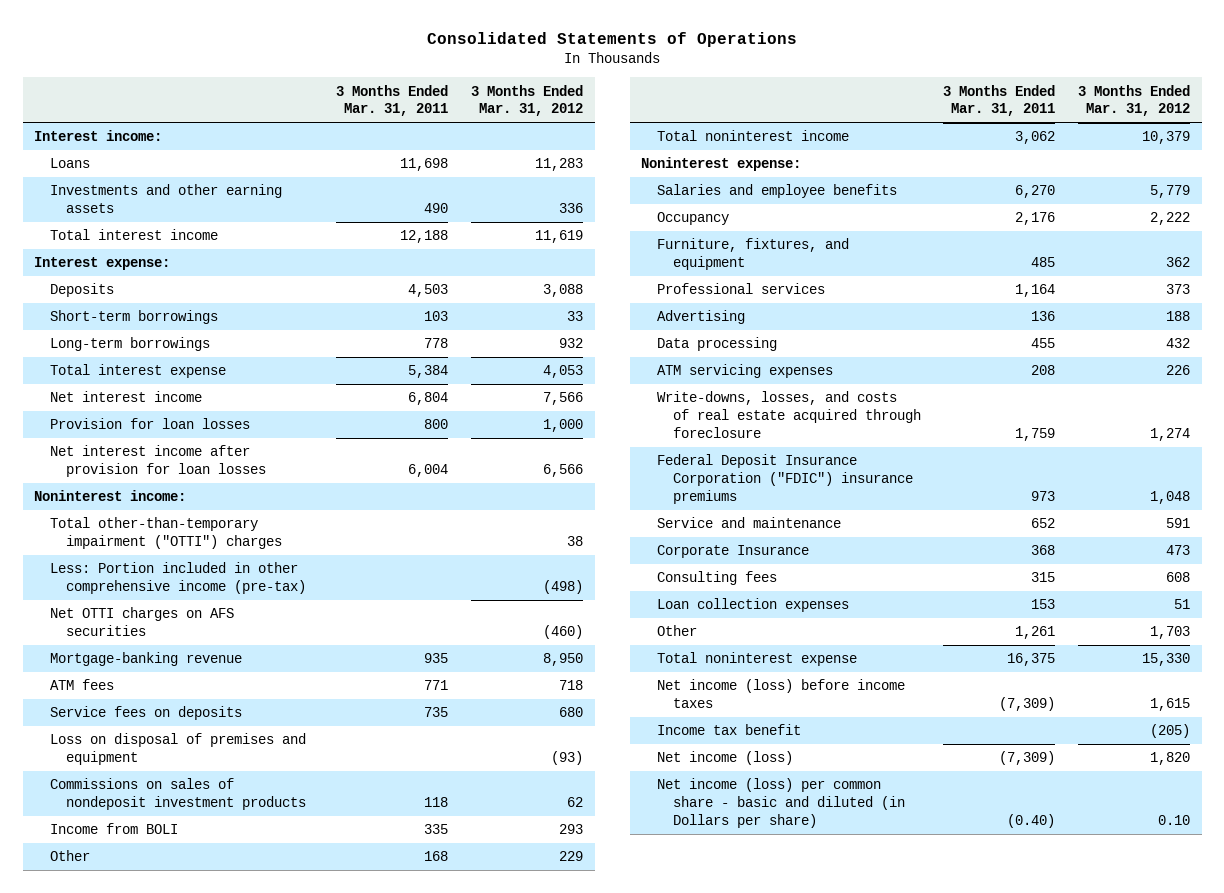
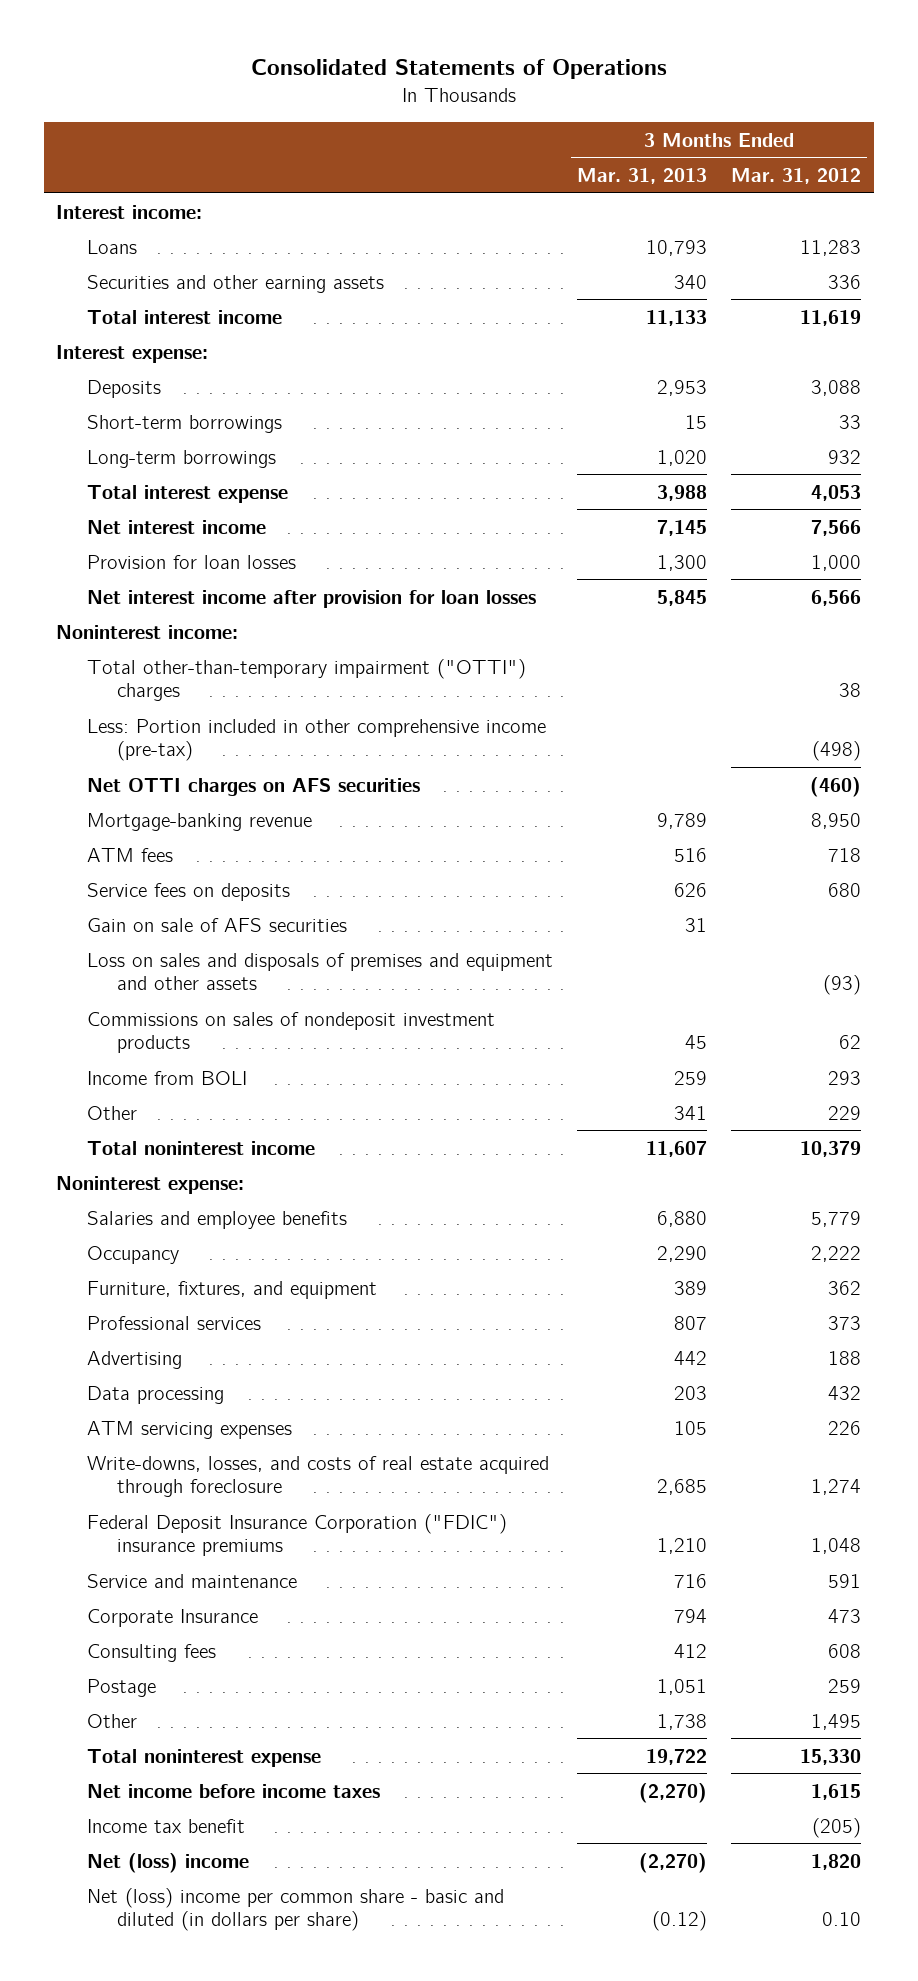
- | 3 Months Ended Mar. 31, 2011 | 3 Months Ended Mar. 31, 2012
+ | 3 Months Ended Mar. 31, 2013 | 3 Months Ended Mar. 31, 2012
- Investments and other earning assets | 490 | 336
+ Securities and other earning assets | 340 | 336
- Loss on disposal of premises and equipment | | (93)
+ Gain on sale of AFS securities | 31 |
+ Loss on sales and disposals of premises and equipment and other assets | | (93)
- Loan collection expenses | 153 | 51
- Other | 1,261 | 1,703
+ Postage | 1,051 | 259
+ Other | 1,738 | 1,495
- Net income (loss) before income taxes | (7,309) | 1,615
+ Net income before income taxes | (2,270) | 1,615
- Net income (loss) | (7,309) | 1,820
- Net income (loss) per common share - basic and diluted (in Dollars per share) | (0.40) | 0.10
+ Net (loss) income | (2,270) | 1,820
+ Net (loss) income per common share - basic and diluted (in dollars per share) | (0.12) | 0.10

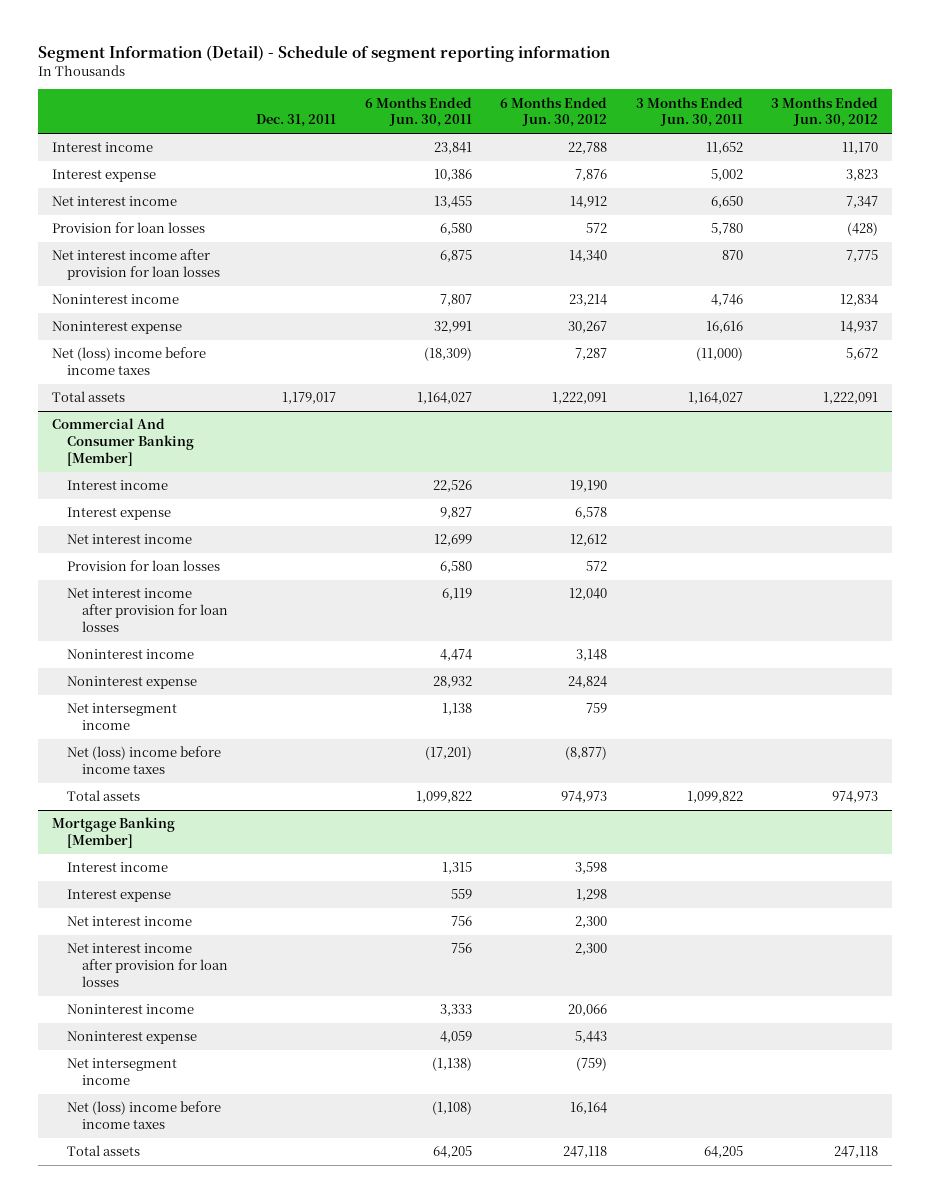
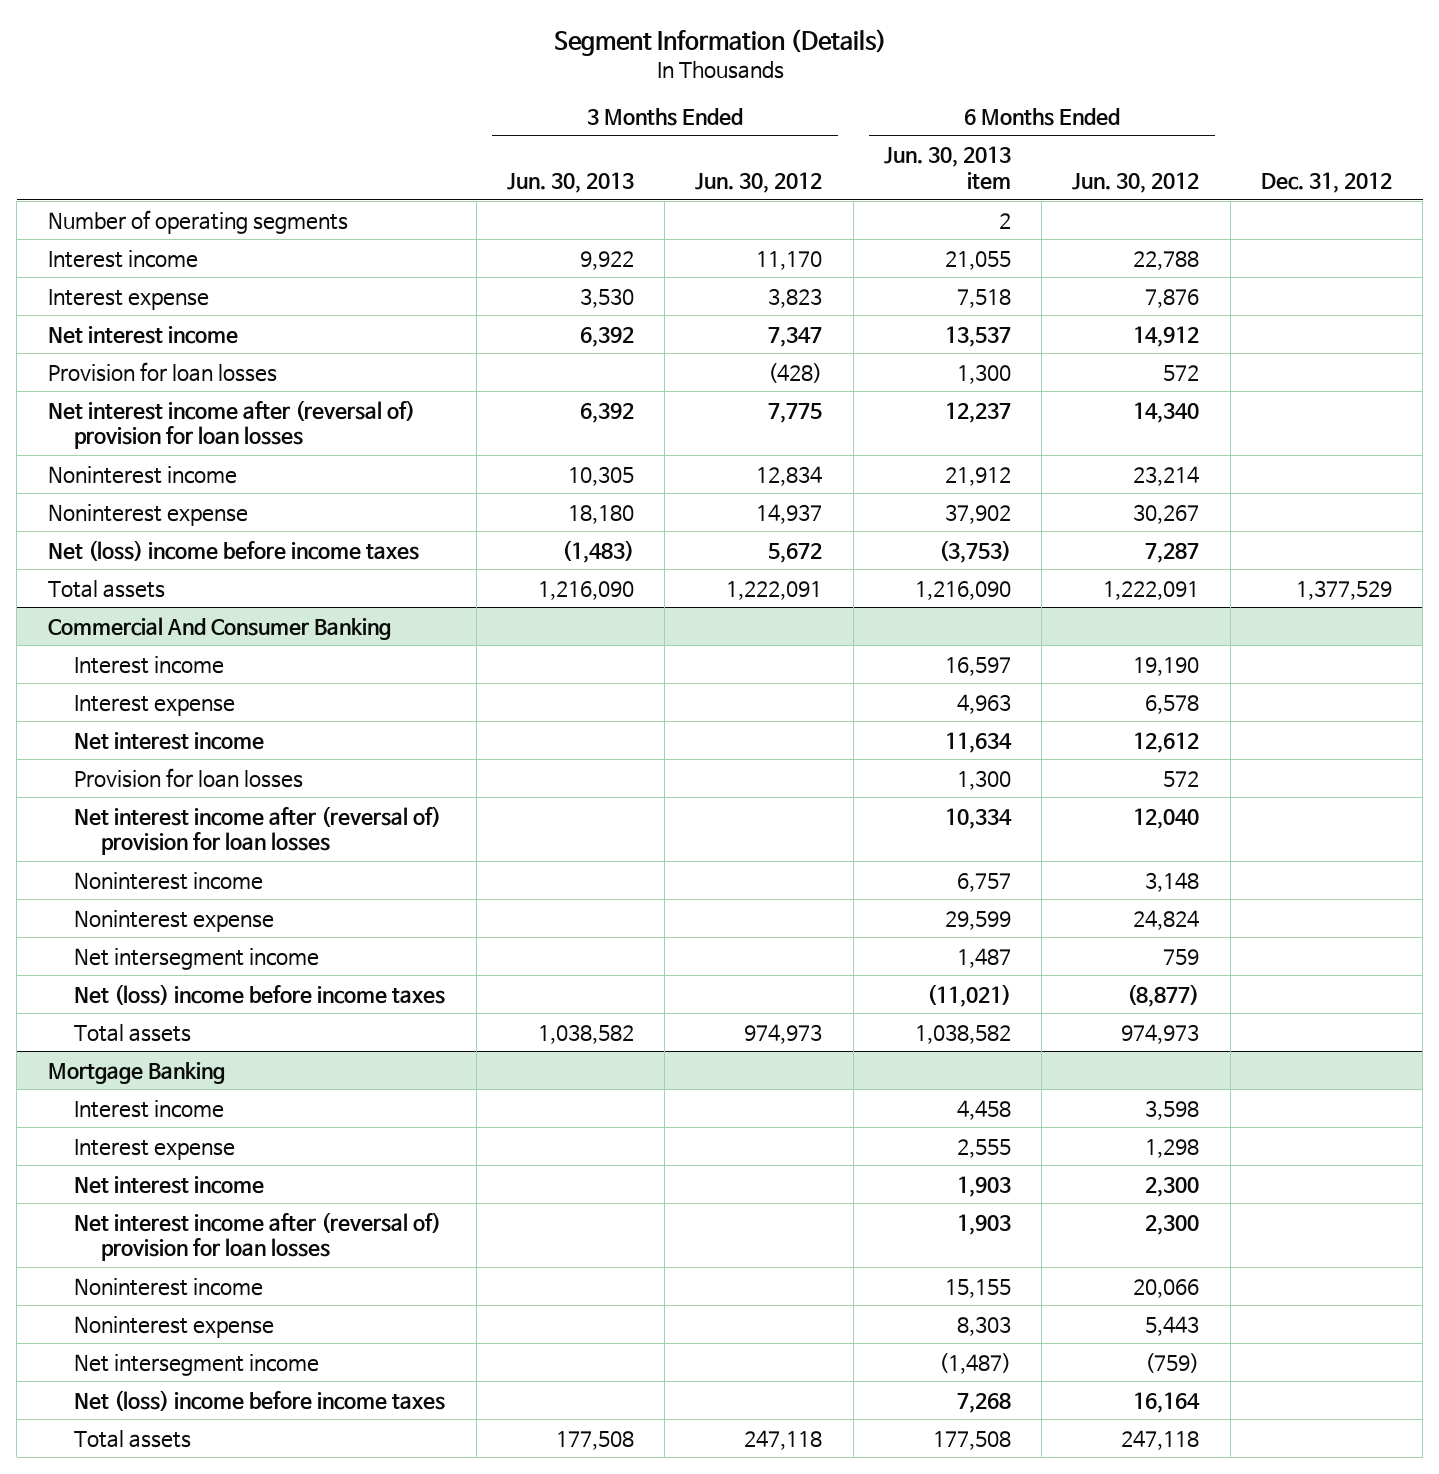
- Segment Information (Detail) - Schedule of segment reporting information
+ Segment Information (Details)
- | Dec. 31, 2011 | 6 Months Ended Jun. 30, 2011 | 6 Months Ended Jun. 30, 2012 | 3 Months Ended Jun. 30, 2011 | 3 Months Ended Jun. 30, 2012
+ | 3 Months Ended Jun. 30, 2013 | 3 Months Ended Jun. 30, 2012 | 6 Months Ended Jun. 30, 2013 item | 6 Months Ended Jun. 30, 2012 | Dec. 31, 2012
+ Number of operating segments | | | 2 | |
- Net interest income after provision for loan losses | | 6,875 | 14,340 | 870 | 7,775
+ Net interest income after (reversal of) provision for loan losses | 6,392 | 7,775 | 12,237 | 14,340 |
- Commercial And Consumer Banking [Member]
+ Commercial And Consumer Banking
- Net interest income after provision for loan losses | | 6,119 | 12,040 | |
+ Net interest income after (reversal of) provision for loan losses | | | 10,334 | 12,040 |
- Mortgage Banking [Member]
+ Mortgage Banking
- Net interest income after provision for loan losses | | 756 | 2,300 | |
+ Net interest income after (reversal of) provision for loan losses | | | 1,903 | 2,300 |

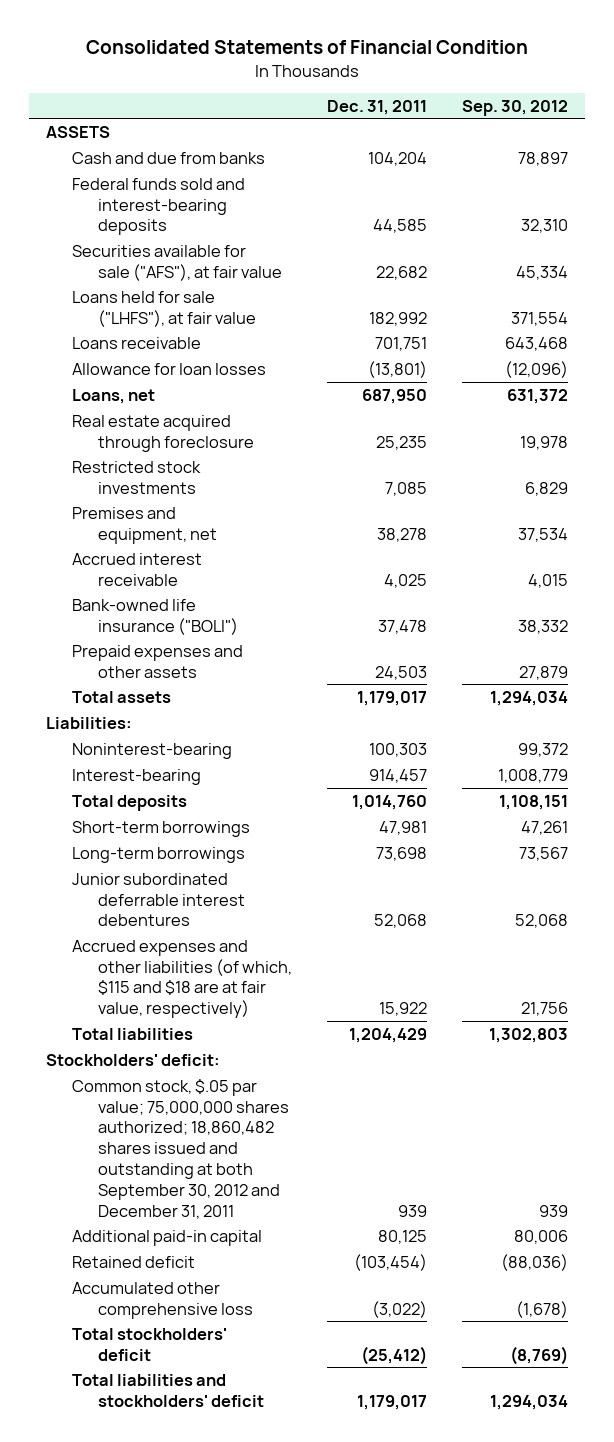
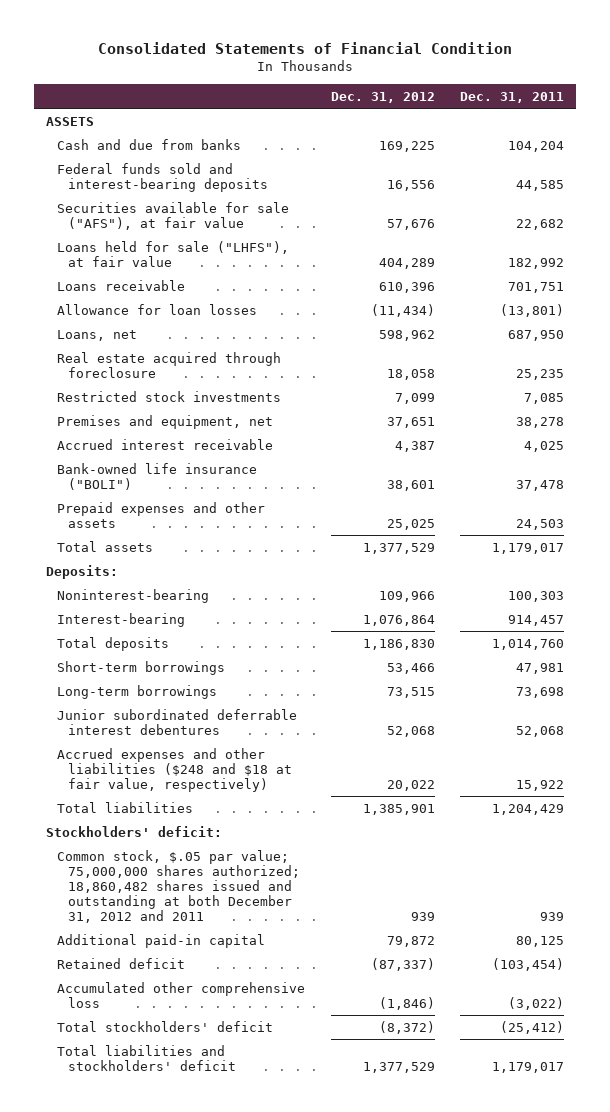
- | Dec. 31, 2011 | Sep. 30, 2012
+ | Dec. 31, 2012 | Dec. 31, 2011
- Liabilities:
+ Deposits:
- Accrued expenses and other liabilities (of which, $115 and $18 are at fair value, respectively) | 15,922 | 21,756
+ Accrued expenses and other liabilities ($248 and $18 at fair value, respectively) | 20,022 | 15,922
- Common stock, $.05 par value; 75,000,000 shares authorized; 18,860,482 shares issued and outstanding at both September 30, 2012 and December 31, 2011 | 939 | 939
+ Common stock, $.05 par value; 75,000,000 shares authorized; 18,860,482 shares issued and outstanding at both December 31, 2012 and 2011 | 939 | 939

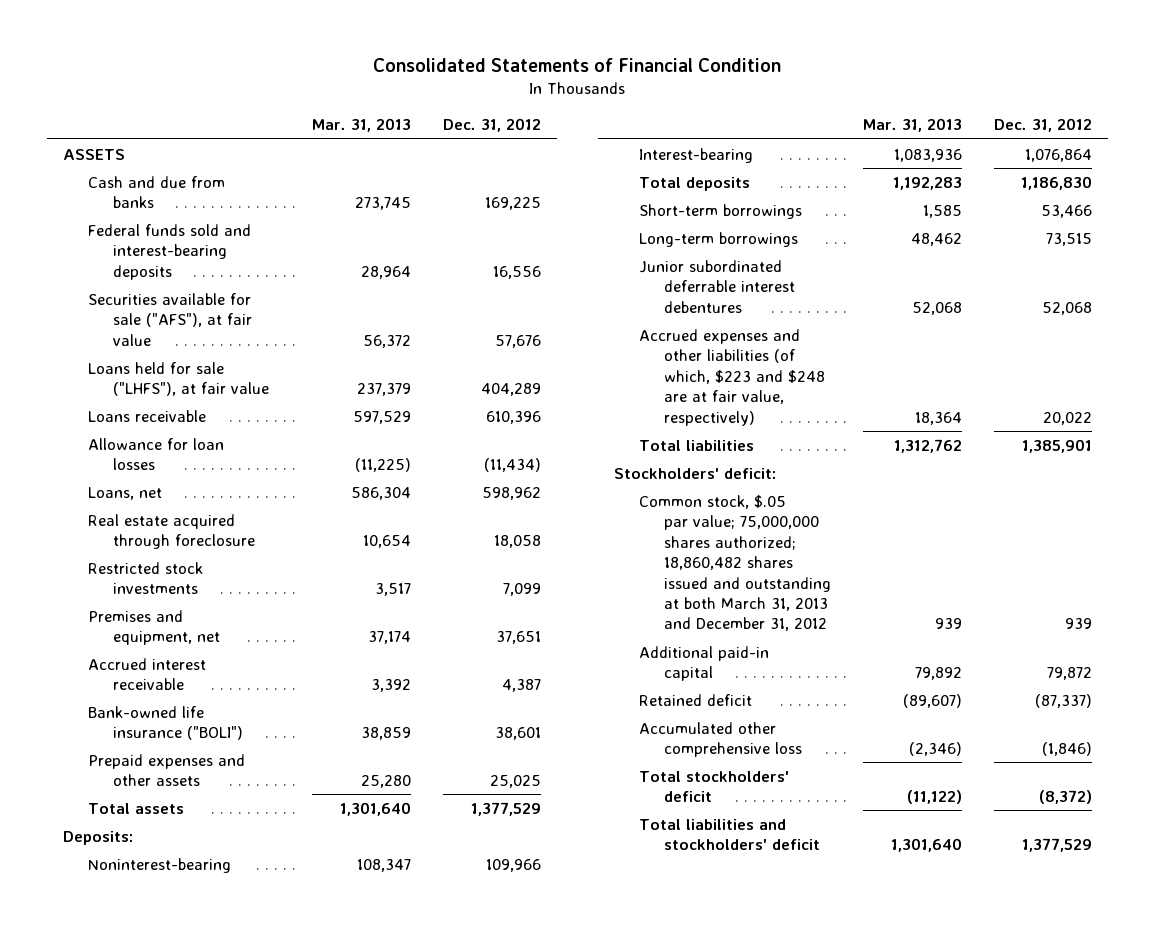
- | Dec. 31, 2012 | Dec. 31, 2011
+ | Mar. 31, 2013 | Dec. 31, 2012
- Accrued expenses and other liabilities ($248 and $18 at fair value, respectively) | 20,022 | 15,922
+ Accrued expenses and other liabilities (of which, $223 and $248 are at fair value, respectively) | 18,364 | 20,022
- Common stock, $.05 par value; 75,000,000 shares authorized; 18,860,482 shares issued and outstanding at both December 31, 2012 and 2011 | 939 | 939
+ Common stock, $.05 par value; 75,000,000 shares authorized; 18,860,482 shares issued and outstanding at both March 31, 2013 and December 31, 2012 | 939 | 939

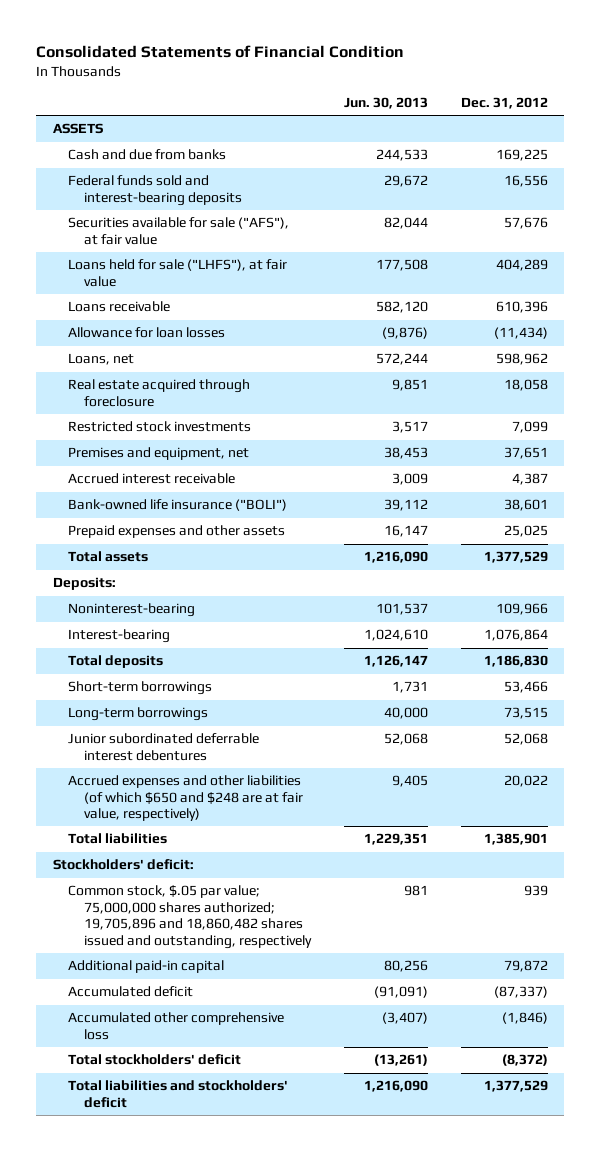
- | Mar. 31, 2013 | Dec. 31, 2012
+ | Jun. 30, 2013 | Dec. 31, 2012
- Accrued expenses and other liabilities (of which, $223 and $248 are at fair value, respectively) | 18,364 | 20,022
+ Accrued expenses and other liabilities (of which $650 and $248 are at fair value, respectively) | 9,405 | 20,022
- Common stock, $.05 par value; 75,000,000 shares authorized; 18,860,482 shares issued and outstanding at both March 31, 2013 and December 31, 2012 | 939 | 939
+ Common stock, $.05 par value; 75,000,000 shares authorized; 19,705,896 and 18,860,482 shares issued and outstanding, respectively | 981 | 939
- Retained deficit | (89,607) | (87,337)
+ Accumulated deficit | (91,091) | (87,337)

